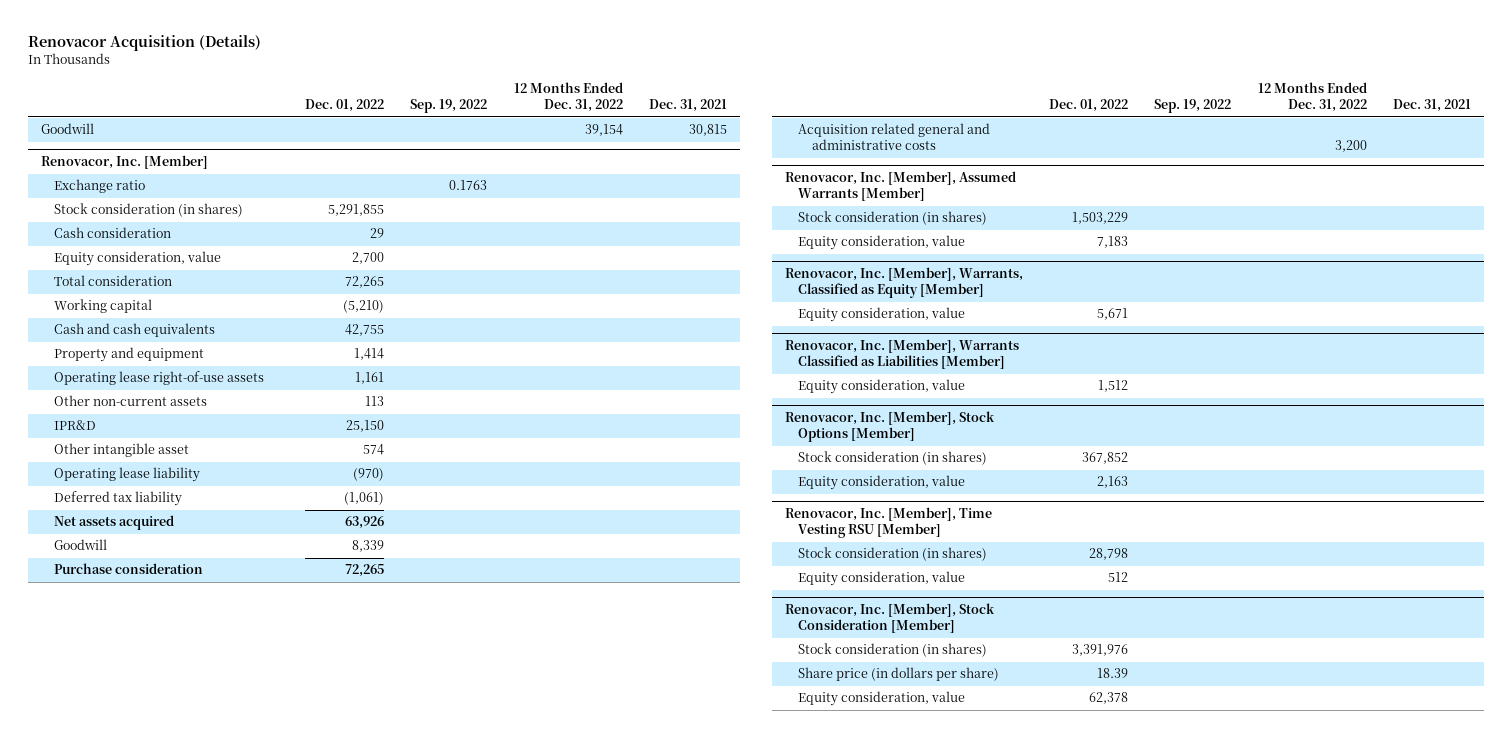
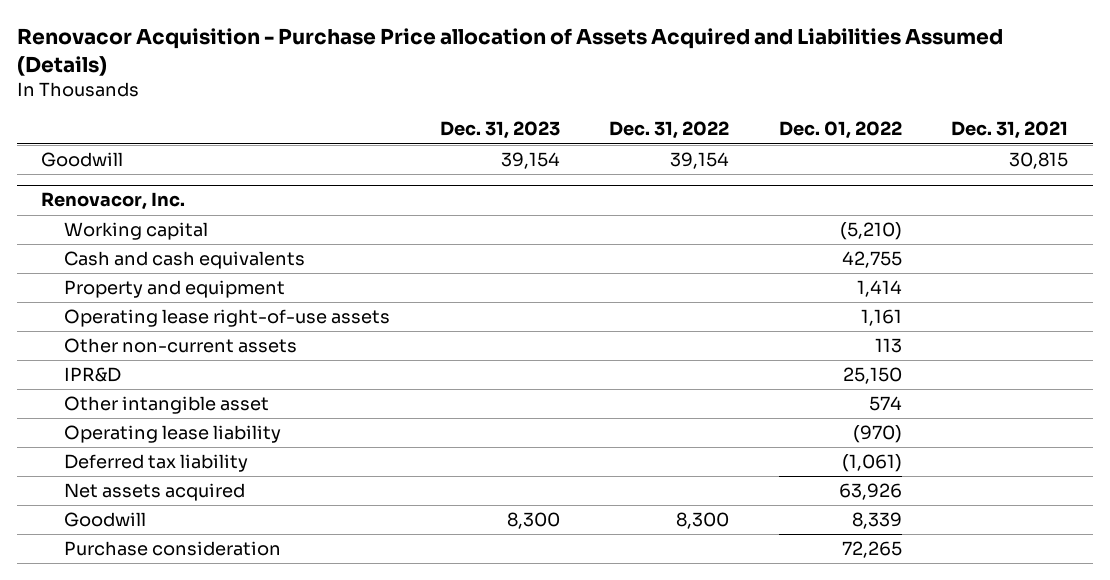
- Renovacor Acquisition (Details)
+ Renovacor Acquisition - Purchase Price allocation of Assets Acquired and Liabilities Assumed (Details)
- | Dec. 01, 2022 | Sep. 19, 2022 | 12 Months Ended Dec. 31, 2022 | Dec. 31, 2021
+ | Dec. 31, 2023 | Dec. 31, 2022 | Dec. 01, 2022 | Dec. 31, 2021
- Renovacor, Inc. [Member]
- Exchange ratio | | 0.1763 | |
- Stock consideration (in shares) | 5,291,855 | | |
- Cash consideration | 29 | | |
- Equity consideration, value | 2,700 | | |
- Total consideration | 72,265 | | |
+ Renovacor, Inc.
- Acquisition related general and administrative costs | | | 3,200 |
- Renovacor, Inc. [Member], Assumed Warrants [Member]
- Stock consideration (in shares) | 1,503,229 | | |
- Equity consideration, value | 7,183 | | |
- Renovacor, Inc. [Member], Warrants, Classified as Equity [Member]
- Equity consideration, value | 5,671 | | |
- Renovacor, Inc. [Member], Warrants Classified as Liabilities [Member]
- Equity consideration, value | 1,512 | | |
- Renovacor, Inc. [Member], Stock Options [Member]
- Stock consideration (in shares) | 367,852 | | |
- Equity consideration, value | 2,163 | | |
- Renovacor, Inc. [Member], Time Vesting RSU [Member]
- Stock consideration (in shares) | 28,798 | | |
- Equity consideration, value | 512 | | |
- Renovacor, Inc. [Member], Stock Consideration [Member]
- Stock consideration (in shares) | 3,391,976 | | |
- Share price (in dollars per share) | 18.39 | | |
- Equity consideration, value | 62,378 | | |

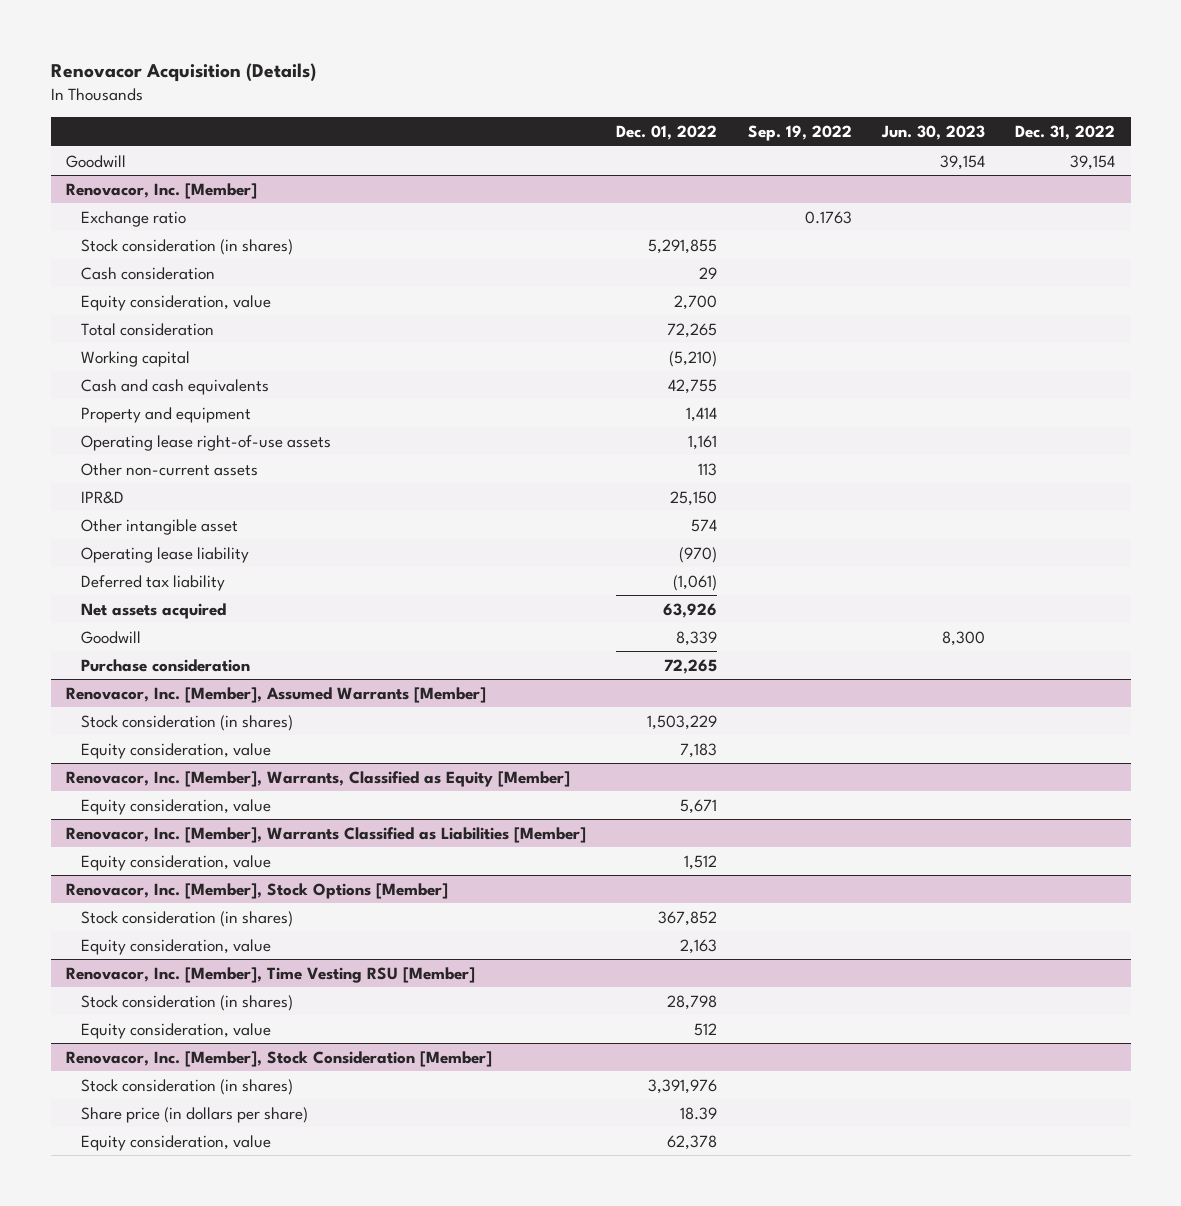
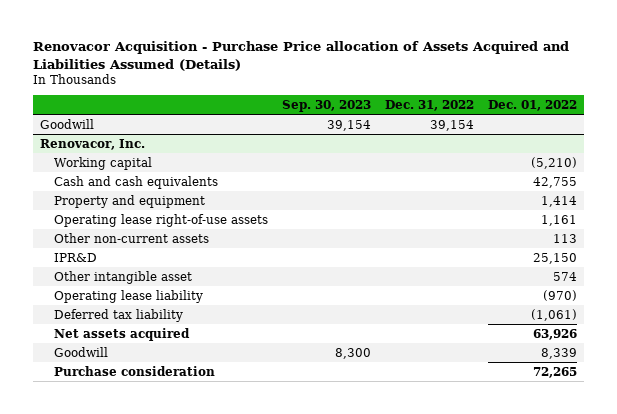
- Renovacor Acquisition (Details)
+ Renovacor Acquisition - Purchase Price allocation of Assets Acquired and Liabilities Assumed (Details)
- | Dec. 01, 2022 | Sep. 19, 2022 | Jun. 30, 2023 | Dec. 31, 2022
+ | Sep. 30, 2023 | Dec. 31, 2022 | Dec. 01, 2022
- Renovacor, Inc. [Member]
- Exchange ratio | | 0.1763 | |
- Stock consideration (in shares) | 5,291,855 | | |
- Cash consideration | 29 | | |
- Equity consideration, value | 2,700 | | |
- Total consideration | 72,265 | | |
+ Renovacor, Inc.
- Renovacor, Inc. [Member], Assumed Warrants [Member]
- Stock consideration (in shares) | 1,503,229 | | |
- Equity consideration, value | 7,183 | | |
- Renovacor, Inc. [Member], Warrants, Classified as Equity [Member]
- Equity consideration, value | 5,671 | | |
- Renovacor, Inc. [Member], Warrants Classified as Liabilities [Member]
- Equity consideration, value | 1,512 | | |
- Renovacor, Inc. [Member], Stock Options [Member]
- Stock consideration (in shares) | 367,852 | | |
- Equity consideration, value | 2,163 | | |
- Renovacor, Inc. [Member], Time Vesting RSU [Member]
- Stock consideration (in shares) | 28,798 | | |
- Equity consideration, value | 512 | | |
- Renovacor, Inc. [Member], Stock Consideration [Member]
- Stock consideration (in shares) | 3,391,976 | | |
- Share price (in dollars per share) | 18.39 | | |
- Equity consideration, value | 62,378 | | |

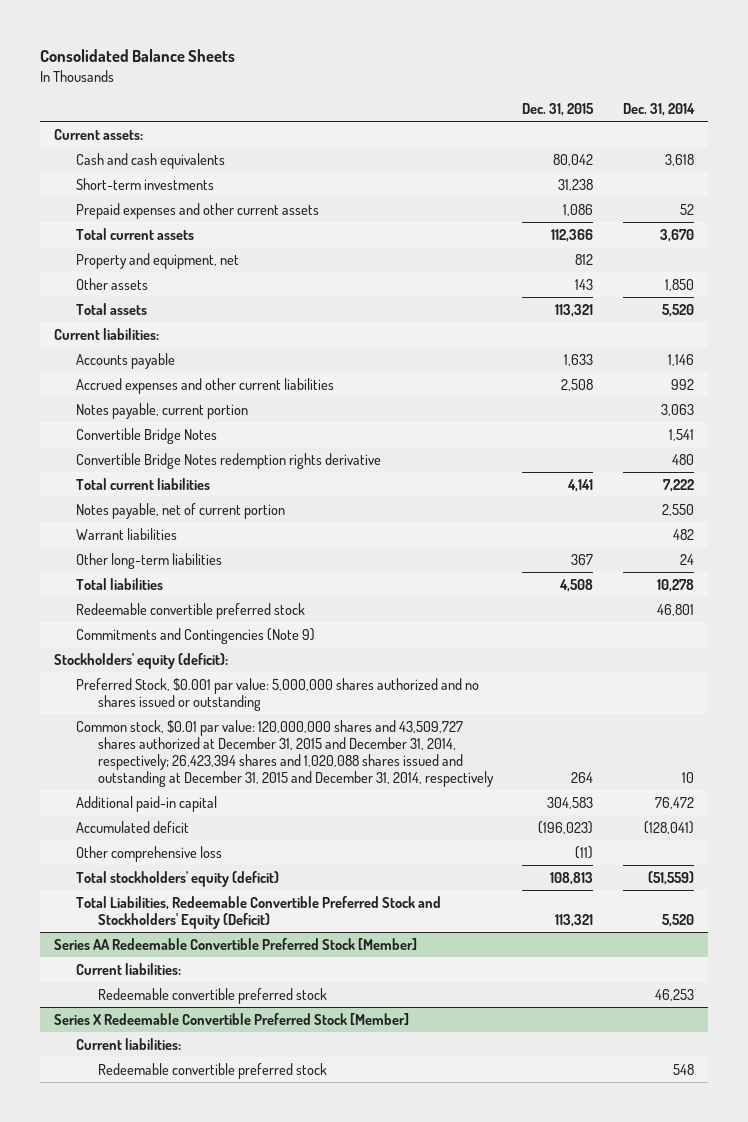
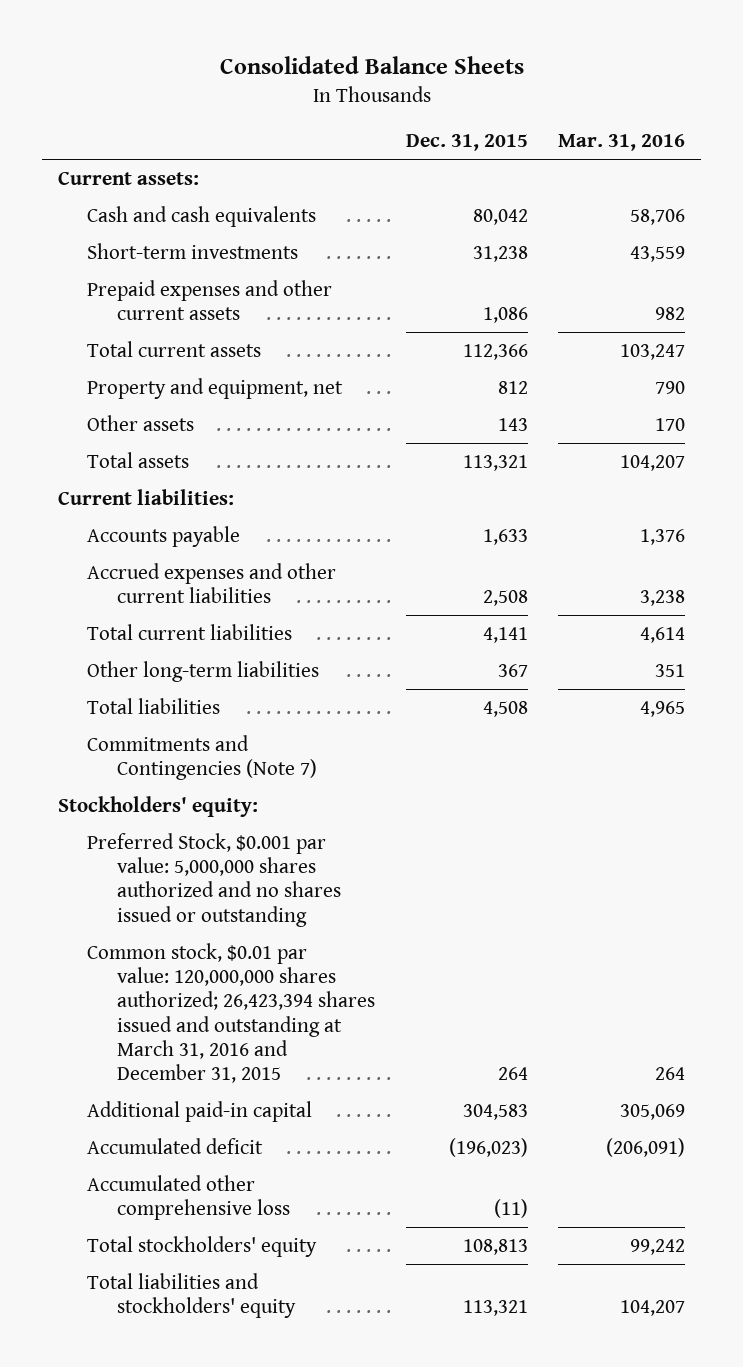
- | Dec. 31, 2015 | Dec. 31, 2014
+ | Dec. 31, 2015 | Mar. 31, 2016
- Notes payable, current portion | | 3,063
- Convertible Bridge Notes | | 1,541
- Convertible Bridge Notes redemption rights derivative | | 480
- Notes payable, net of current portion | | 2,550
- Warrant liabilities | | 482
- Redeemable convertible preferred stock | | 46,801
- Commitments and Contingencies (Note 9)
- Stockholders' equity (deficit):
+ Commitments and Contingencies (Note 7)
+ Stockholders' equity:
- Common stock, $0.01 par value: 120,000,000 shares and 43,509,727 shares authorized at December 31, 2015 and December 31, 2014, respectively; 26,423,394 shares and 1,020,088 shares issued and outstanding at December 31, 2015 and December 31, 2014, respectively | 264 | 10
+ Common stock, $0.01 par value: 120,000,000 shares authorized; 26,423,394 shares issued and outstanding at March 31, 2016 and December 31, 2015 | 264 | 264
- Other comprehensive loss | (11) |
- Total stockholders' equity (deficit) | 108,813 | (51,559)
- Total Liabilities, Redeemable Convertible Preferred Stock and Stockholders' Equity (Deficit) | 113,321 | 5,520
- Series AA Redeemable Convertible Preferred Stock [Member]
- Current liabilities:
- Redeemable convertible preferred stock | | 46,253
- Series X Redeemable Convertible Preferred Stock [Member]
- Current liabilities:
- Redeemable convertible preferred stock | | 548
+ Accumulated other comprehensive loss | (11) |
+ Total stockholders' equity | 108,813 | 99,242
+ Total liabilities and stockholders' equity | 113,321 | 104,207

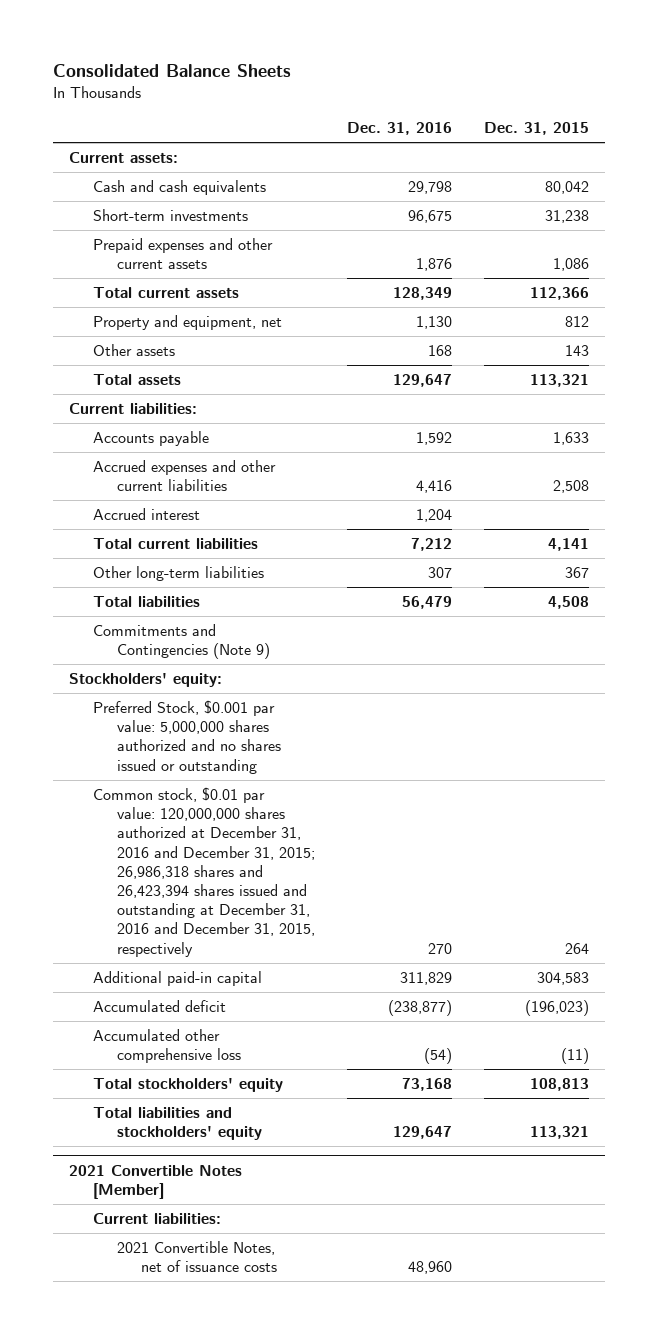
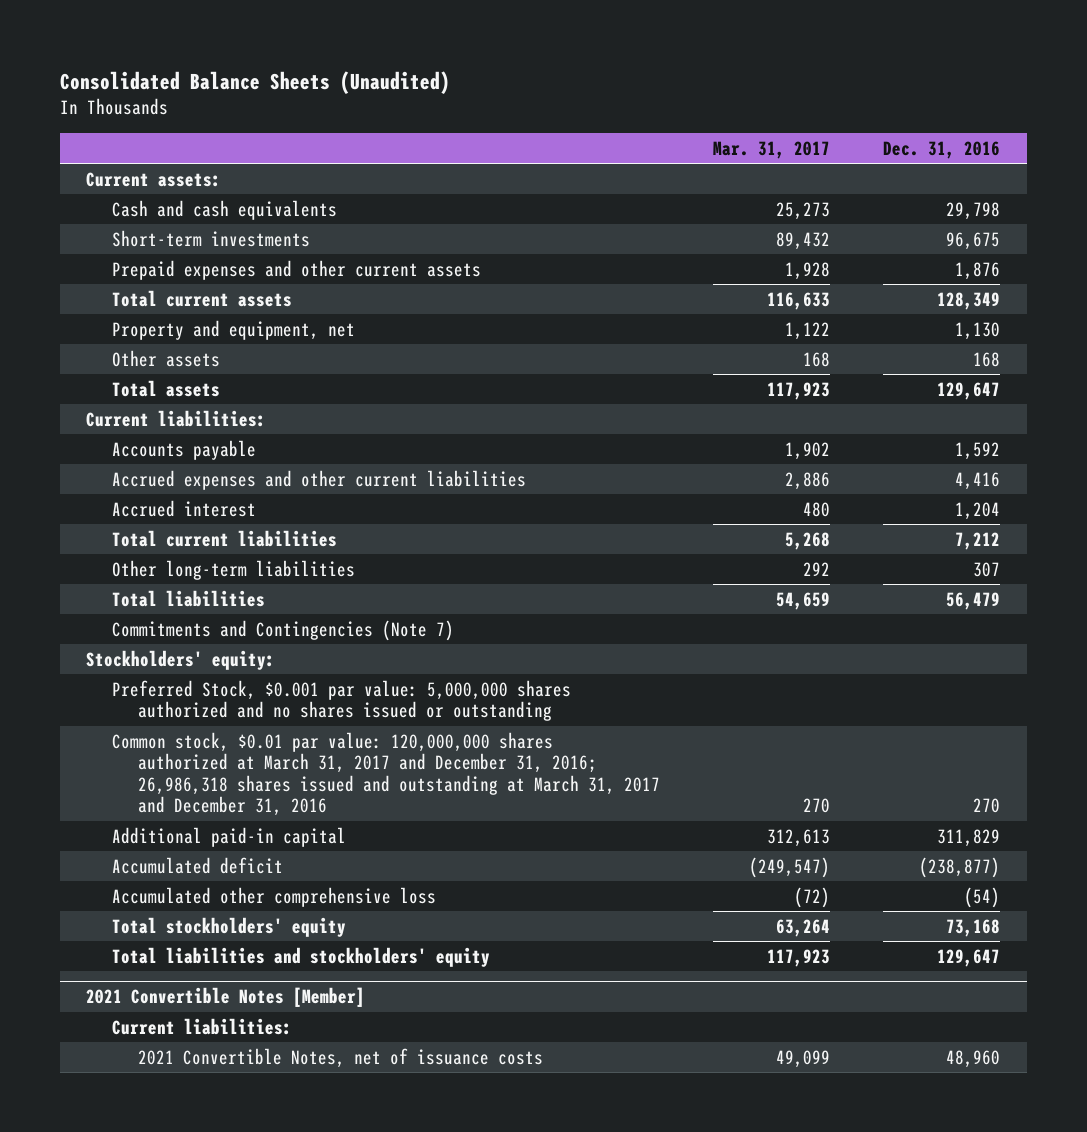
- Consolidated Balance Sheets
+ Consolidated Balance Sheets (Unaudited)
- | Dec. 31, 2016 | Dec. 31, 2015
+ | Mar. 31, 2017 | Dec. 31, 2016
- Commitments and Contingencies (Note 9)
+ Commitments and Contingencies (Note 7)
- Common stock, $0.01 par value: 120,000,000 shares authorized at December 31, 2016 and December 31, 2015; 26,986,318 shares and 26,423,394 shares issued and outstanding at December 31, 2016 and December 31, 2015, respectively | 270 | 264
+ Common stock, $0.01 par value: 120,000,000 shares authorized at March 31, 2017 and December 31, 2016; 26,986,318 shares issued and outstanding at March 31, 2017 and December 31, 2016 | 270 | 270

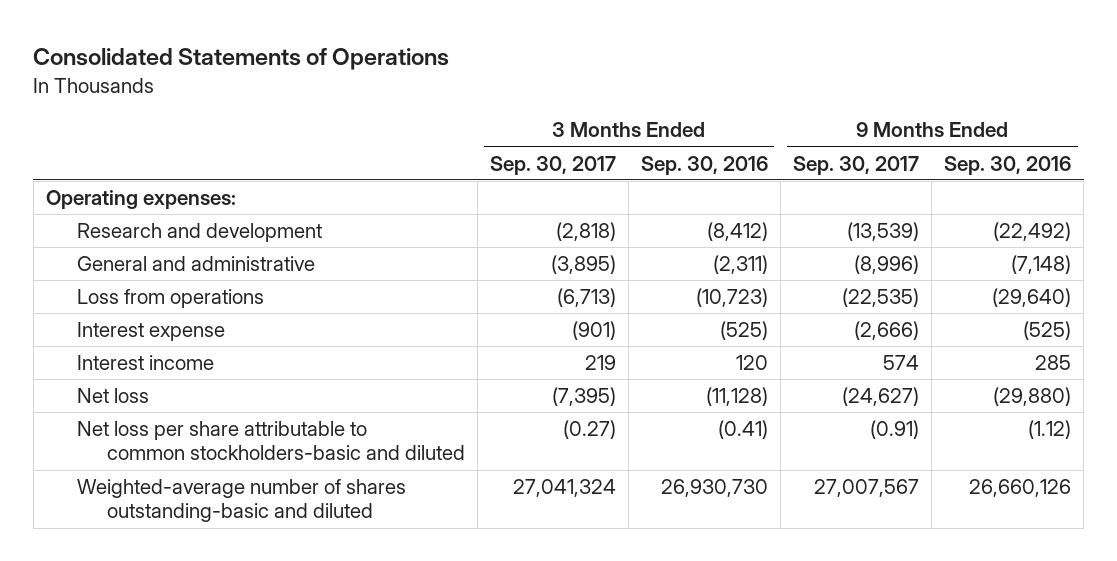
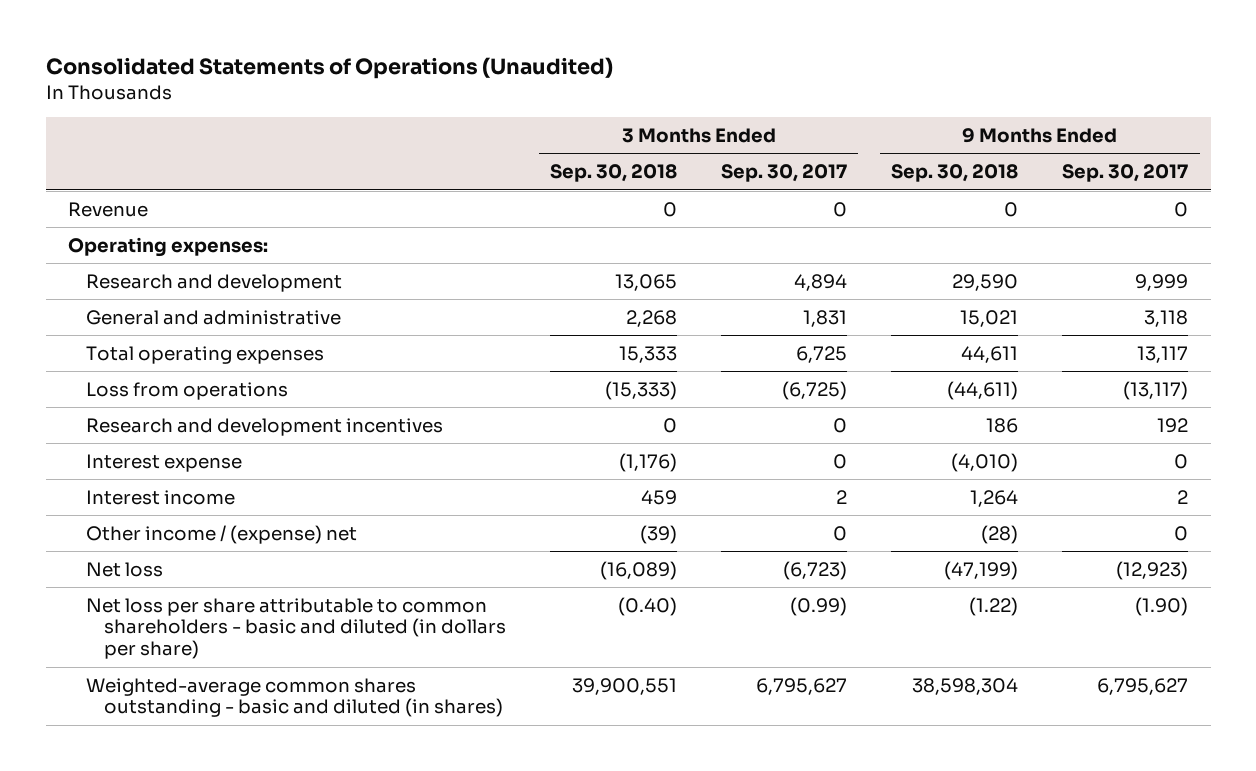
- Consolidated Statements of Operations
+ Consolidated Statements of Operations (Unaudited)
- | 3 Months Ended Sep. 30, 2017 | 3 Months Ended Sep. 30, 2016 | 9 Months Ended Sep. 30, 2017 | 9 Months Ended Sep. 30, 2016
+ | 3 Months Ended Sep. 30, 2018 | 3 Months Ended Sep. 30, 2017 | 9 Months Ended Sep. 30, 2018 | 9 Months Ended Sep. 30, 2017
+ Revenue | 0 | 0 | 0 | 0
- Research and development | (2,818) | (8,412) | (13,539) | (22,492)
- General and administrative | (3,895) | (2,311) | (8,996) | (7,148)
- Loss from operations | (6,713) | (10,723) | (22,535) | (29,640)
- Interest expense | (901) | (525) | (2,666) | (525)
- Interest income | 219 | 120 | 574 | 285
- Net loss | (7,395) | (11,128) | (24,627) | (29,880)
- Net loss per share attributable to common stockholders-basic and diluted | (0.27) | (0.41) | (0.91) | (1.12)
- Weighted-average number of shares outstanding-basic and diluted | 27,041,324 | 26,930,730 | 27,007,567 | 26,660,126
+ Research and development | 13,065 | 4,894 | 29,590 | 9,999
+ General and administrative | 2,268 | 1,831 | 15,021 | 3,118
+ Total operating expenses | 15,333 | 6,725 | 44,611 | 13,117
+ Loss from operations | (15,333) | (6,725) | (44,611) | (13,117)
+ Research and development incentives | 0 | 0 | 186 | 192
+ Interest expense | (1,176) | 0 | (4,010) | 0
+ Interest income | 459 | 2 | 1,264 | 2
+ Other income / (expense) net | (39) | 0 | (28) | 0
+ Net loss | (16,089) | (6,723) | (47,199) | (12,923)
+ Net loss per share attributable to common shareholders - basic and diluted (in dollars per share) | (0.40) | (0.99) | (1.22) | (1.90)
+ Weighted-average common shares outstanding - basic and diluted (in shares) | 39,900,551 | 6,795,627 | 38,598,304 | 6,795,627

